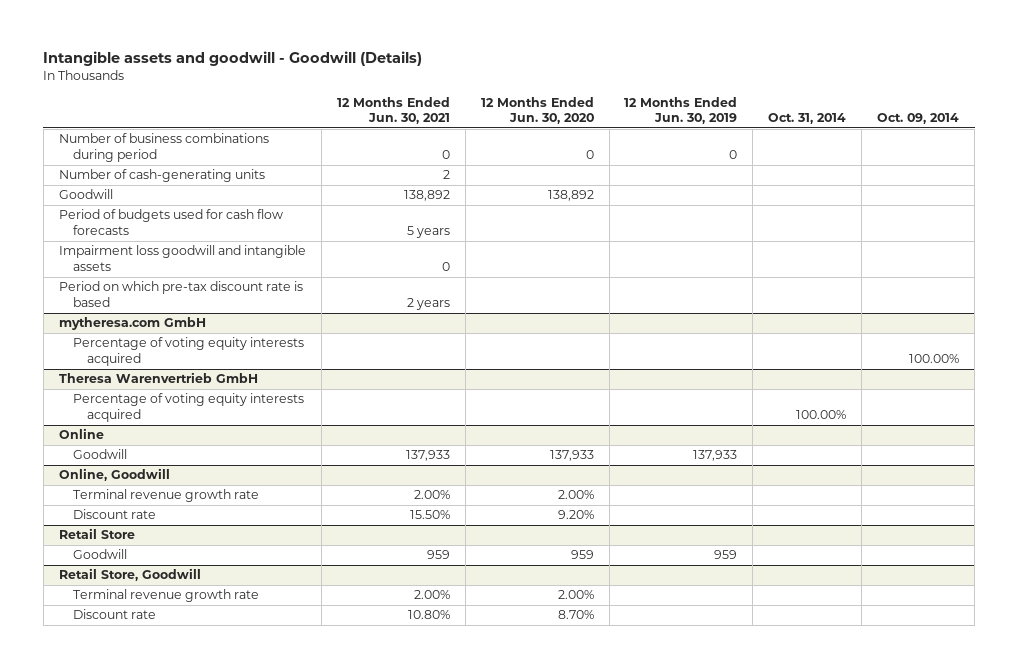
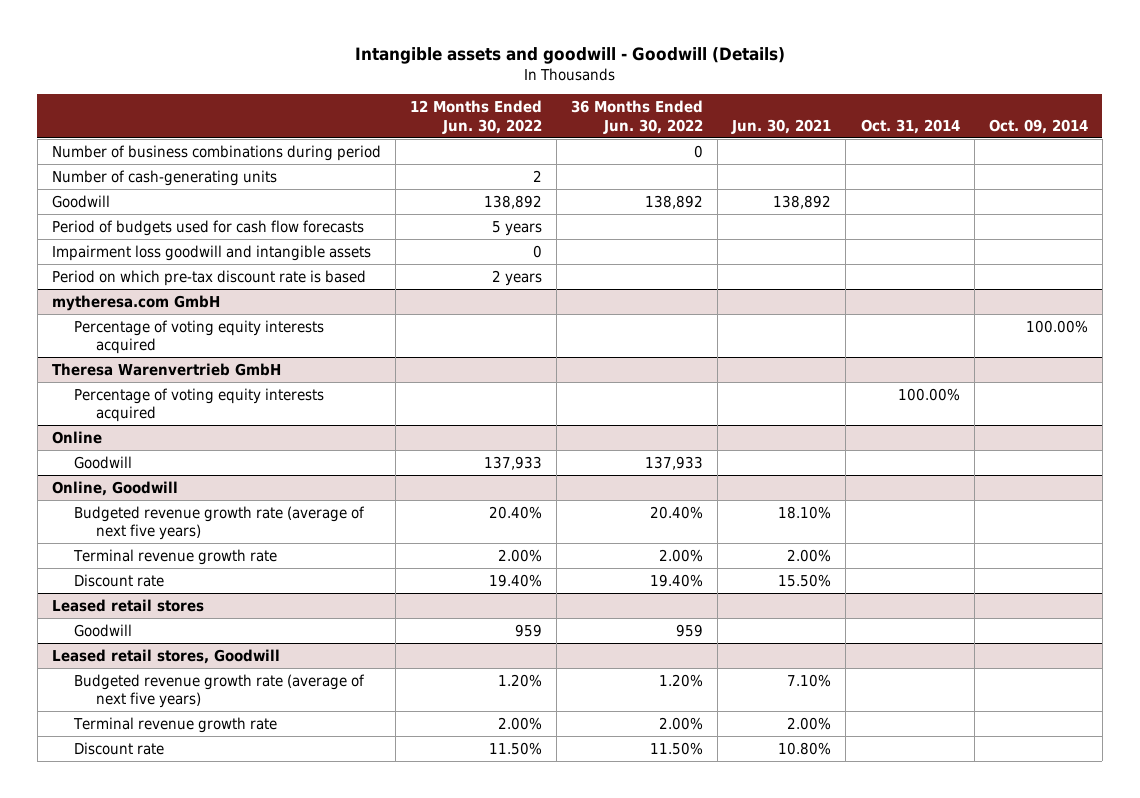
- | 12 Months Ended Jun. 30, 2021 | 12 Months Ended Jun. 30, 2020 | 12 Months Ended Jun. 30, 2019 | Oct. 31, 2014 | Oct. 09, 2014
+ | 12 Months Ended Jun. 30, 2022 | 36 Months Ended Jun. 30, 2022 | Jun. 30, 2021 | Oct. 31, 2014 | Oct. 09, 2014
@ Online, Goodwill
+ Budgeted revenue growth rate (average of next five years) | 20.40% | 20.40% | 18.10% | |
- Retail Store
+ Leased retail stores
- Retail Store, Goodwill
- Terminal revenue growth rate | 2.00% | 2.00% | | |
- Discount rate | 10.80% | 8.70% | | |
+ Leased retail stores, Goodwill
+ Budgeted revenue growth rate (average of next five years) | 1.20% | 1.20% | 7.10% | |
+ Terminal revenue growth rate | 2.00% | 2.00% | 2.00% | |
+ Discount rate | 11.50% | 11.50% | 10.80% | |

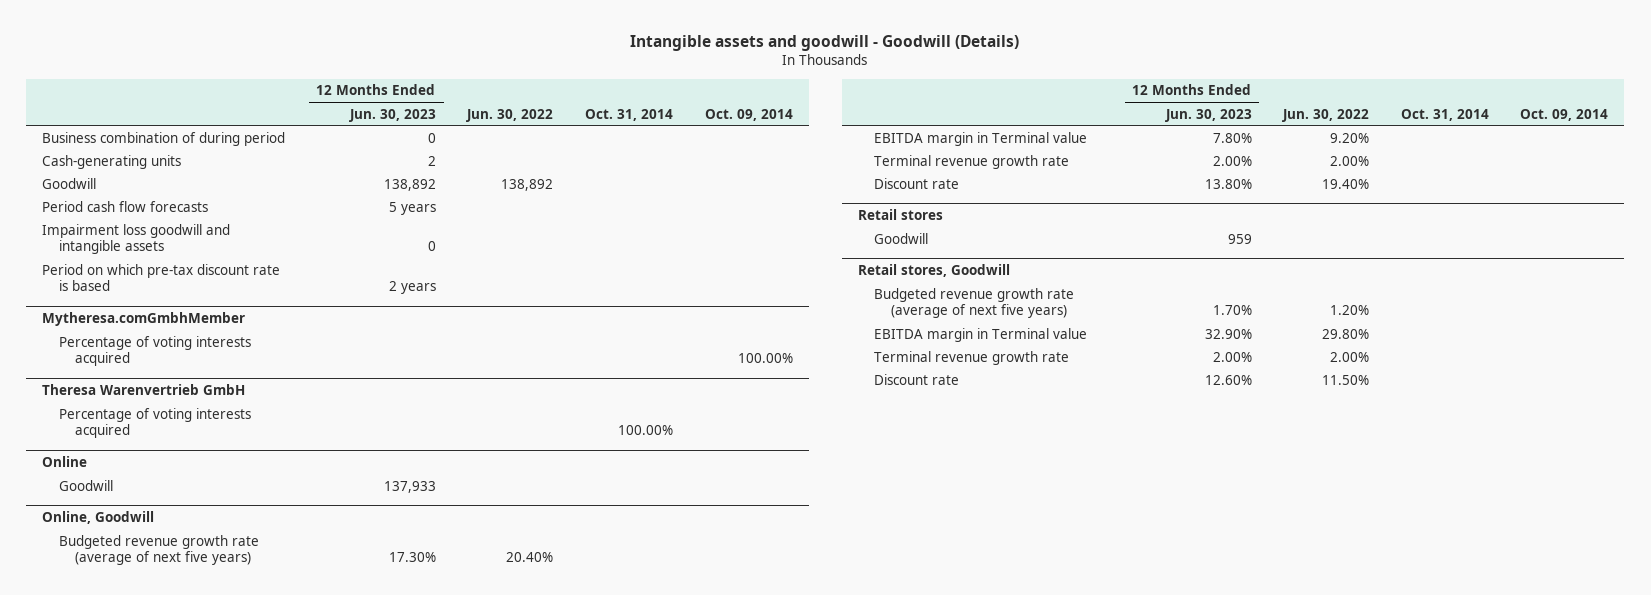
- | 12 Months Ended Jun. 30, 2022 | 36 Months Ended Jun. 30, 2022 | Jun. 30, 2021 | Oct. 31, 2014 | Oct. 09, 2014
+ | 12 Months Ended Jun. 30, 2023 | Jun. 30, 2022 | Oct. 31, 2014 | Oct. 09, 2014
- Number of business combinations during period | | 0 | | |
- Number of cash-generating units | 2 | | | |
+ Business combination of during period | 0 | | |
+ Cash-generating units | 2 | | |
- Period of budgets used for cash flow forecasts | 5 years | | | |
+ Period cash flow forecasts | 5 years | | |
- mytheresa.com GmbH
- Percentage of voting equity interests acquired | | | | | 100.00%
+ Mytheresa.comGmbhMember
+ Percentage of voting interests acquired | | | | 100.00%
@ Theresa Warenvertrieb GmbH
- Percentage of voting equity interests acquired | | | | 100.00% |
+ Percentage of voting interests acquired | | | 100.00% |
@ Online, Goodwill
+ EBITDA margin in Terminal value | 7.80% | 9.20% | |
- Leased retail stores
+ Retail stores
- Leased retail stores, Goodwill
+ Retail stores, Goodwill
+ EBITDA margin in Terminal value | 32.90% | 29.80% | |

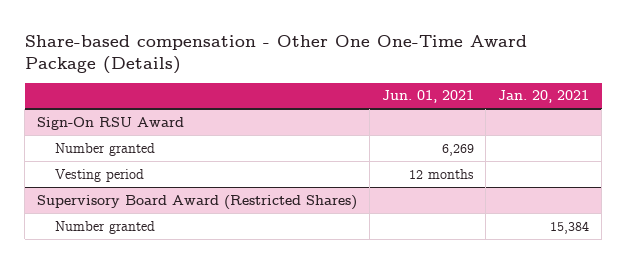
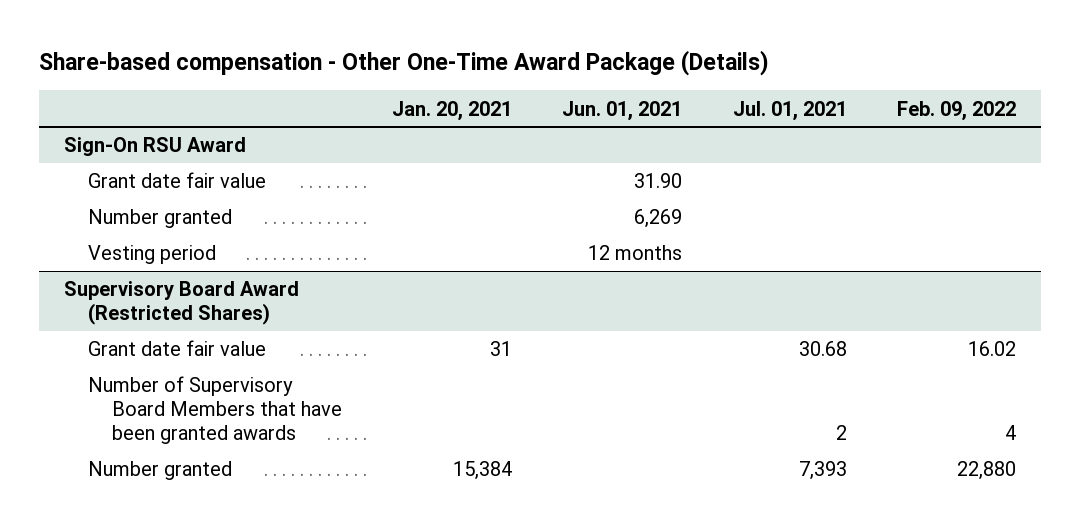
- Share-based compensation - Other One One-Time Award Package (Details)
+ Share-based compensation - Other One-Time Award Package (Details)
- | Jun. 01, 2021 | Jan. 20, 2021
+ | Jan. 20, 2021 | Jun. 01, 2021 | Jul. 01, 2021 | Feb. 09, 2022
@ Sign-On RSU Award
+ Grant date fair value | | 31.90 | |
@ Supervisory Board Award (Restricted Shares)
+ Grant date fair value | 31 | | 30.68 | 16.02
+ Number of Supervisory Board Members that have been granted awards | | | 2 | 4

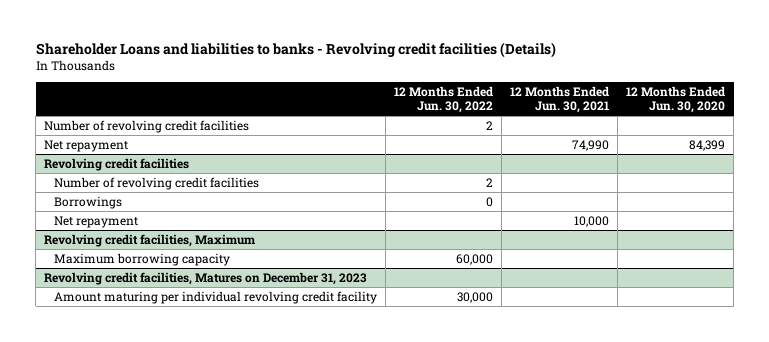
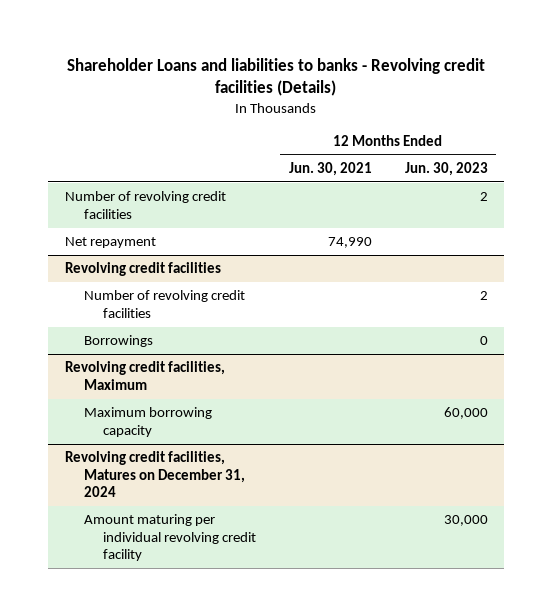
- | 12 Months Ended Jun. 30, 2022 | 12 Months Ended Jun. 30, 2021 | 12 Months Ended Jun. 30, 2020
+ | 12 Months Ended Jun. 30, 2021 | 12 Months Ended Jun. 30, 2023
@ Revolving credit facilities
- Net repayment | | 10,000 |
- Revolving credit facilities, Matures on December 31, 2023
+ Revolving credit facilities, Matures on December 31, 2024

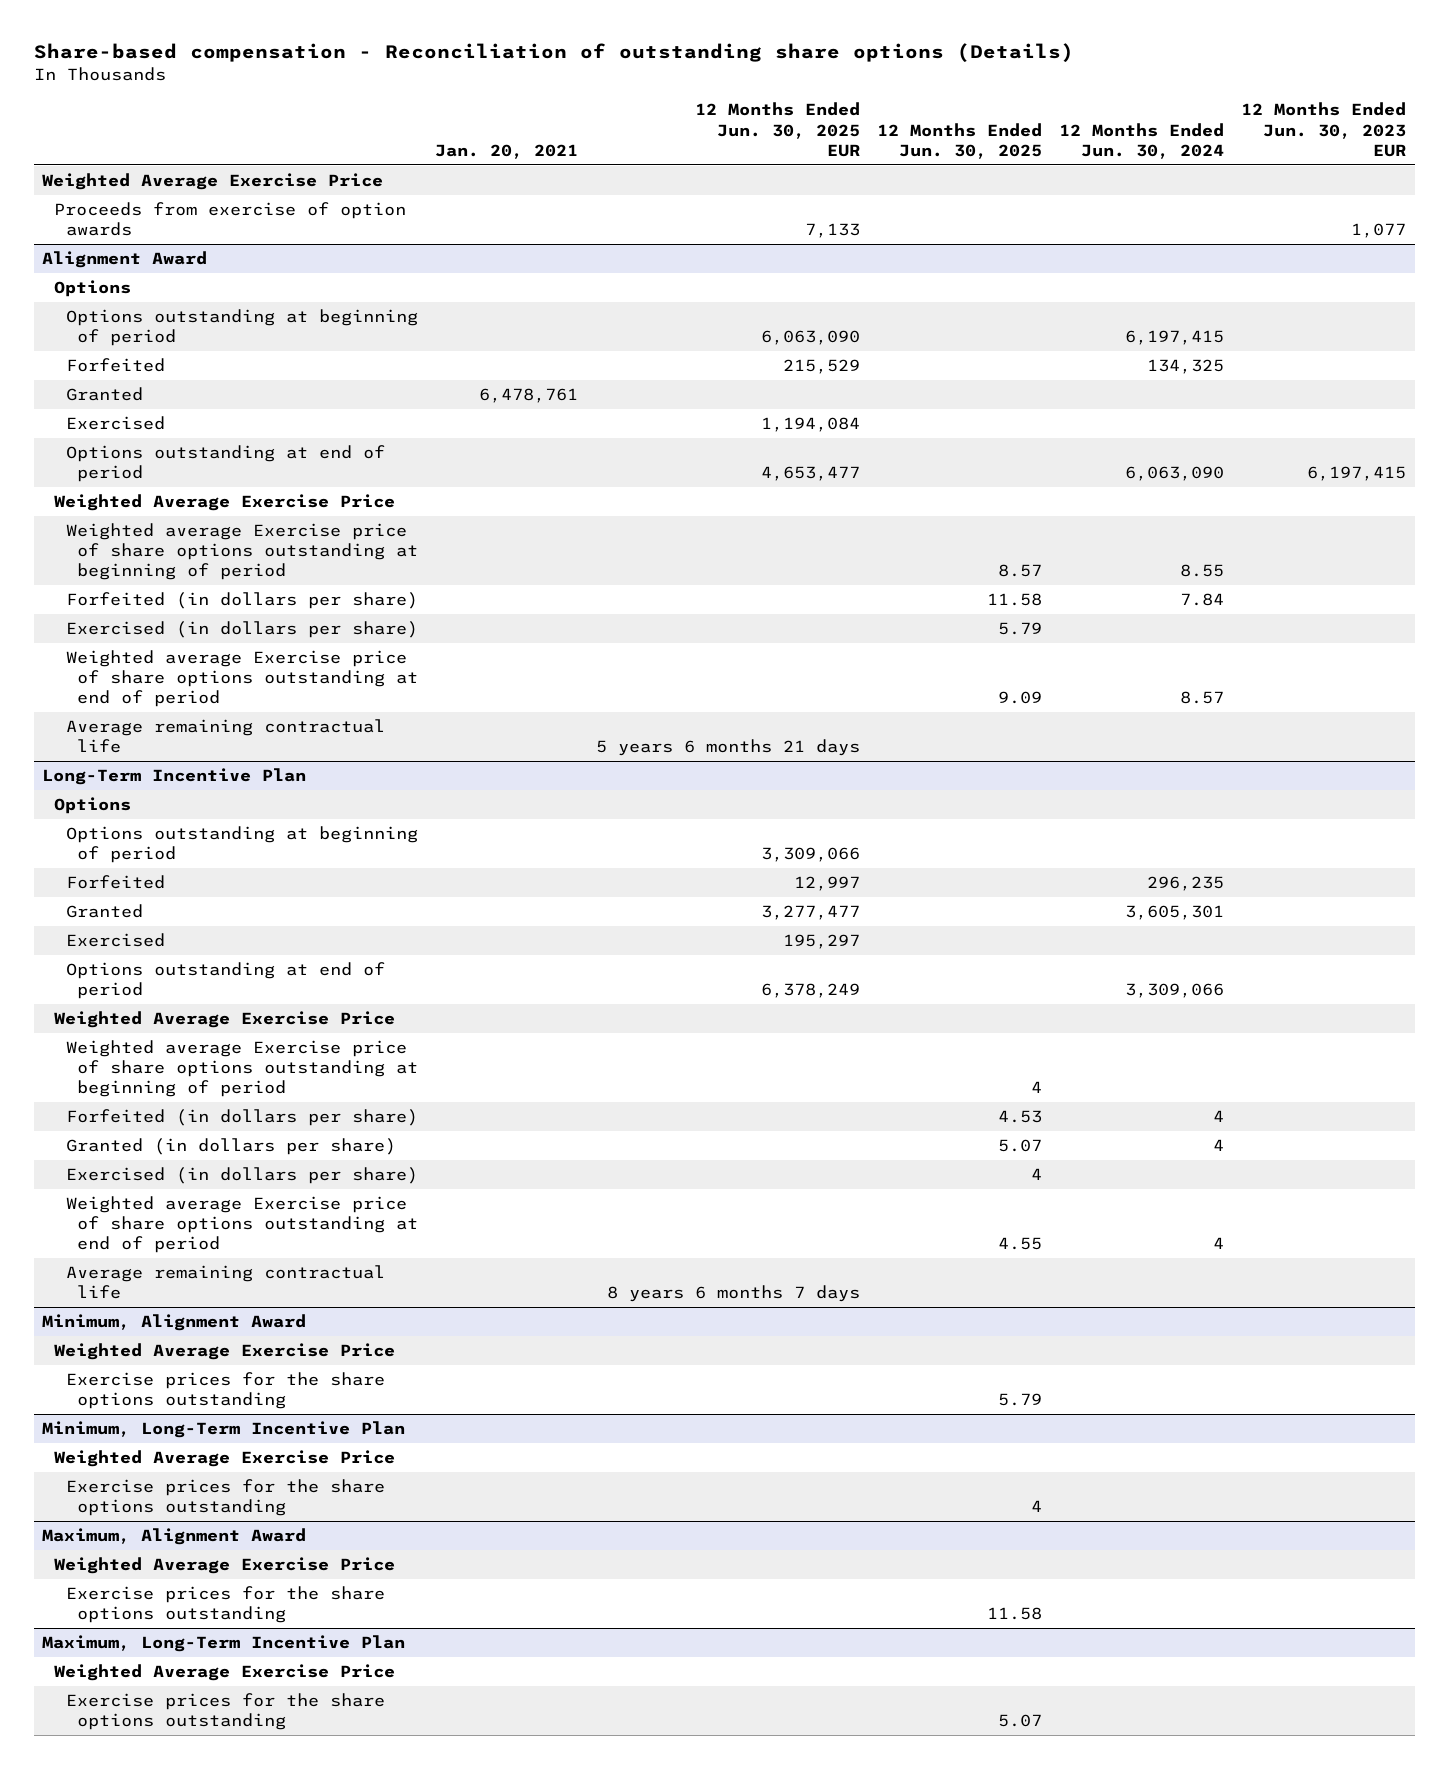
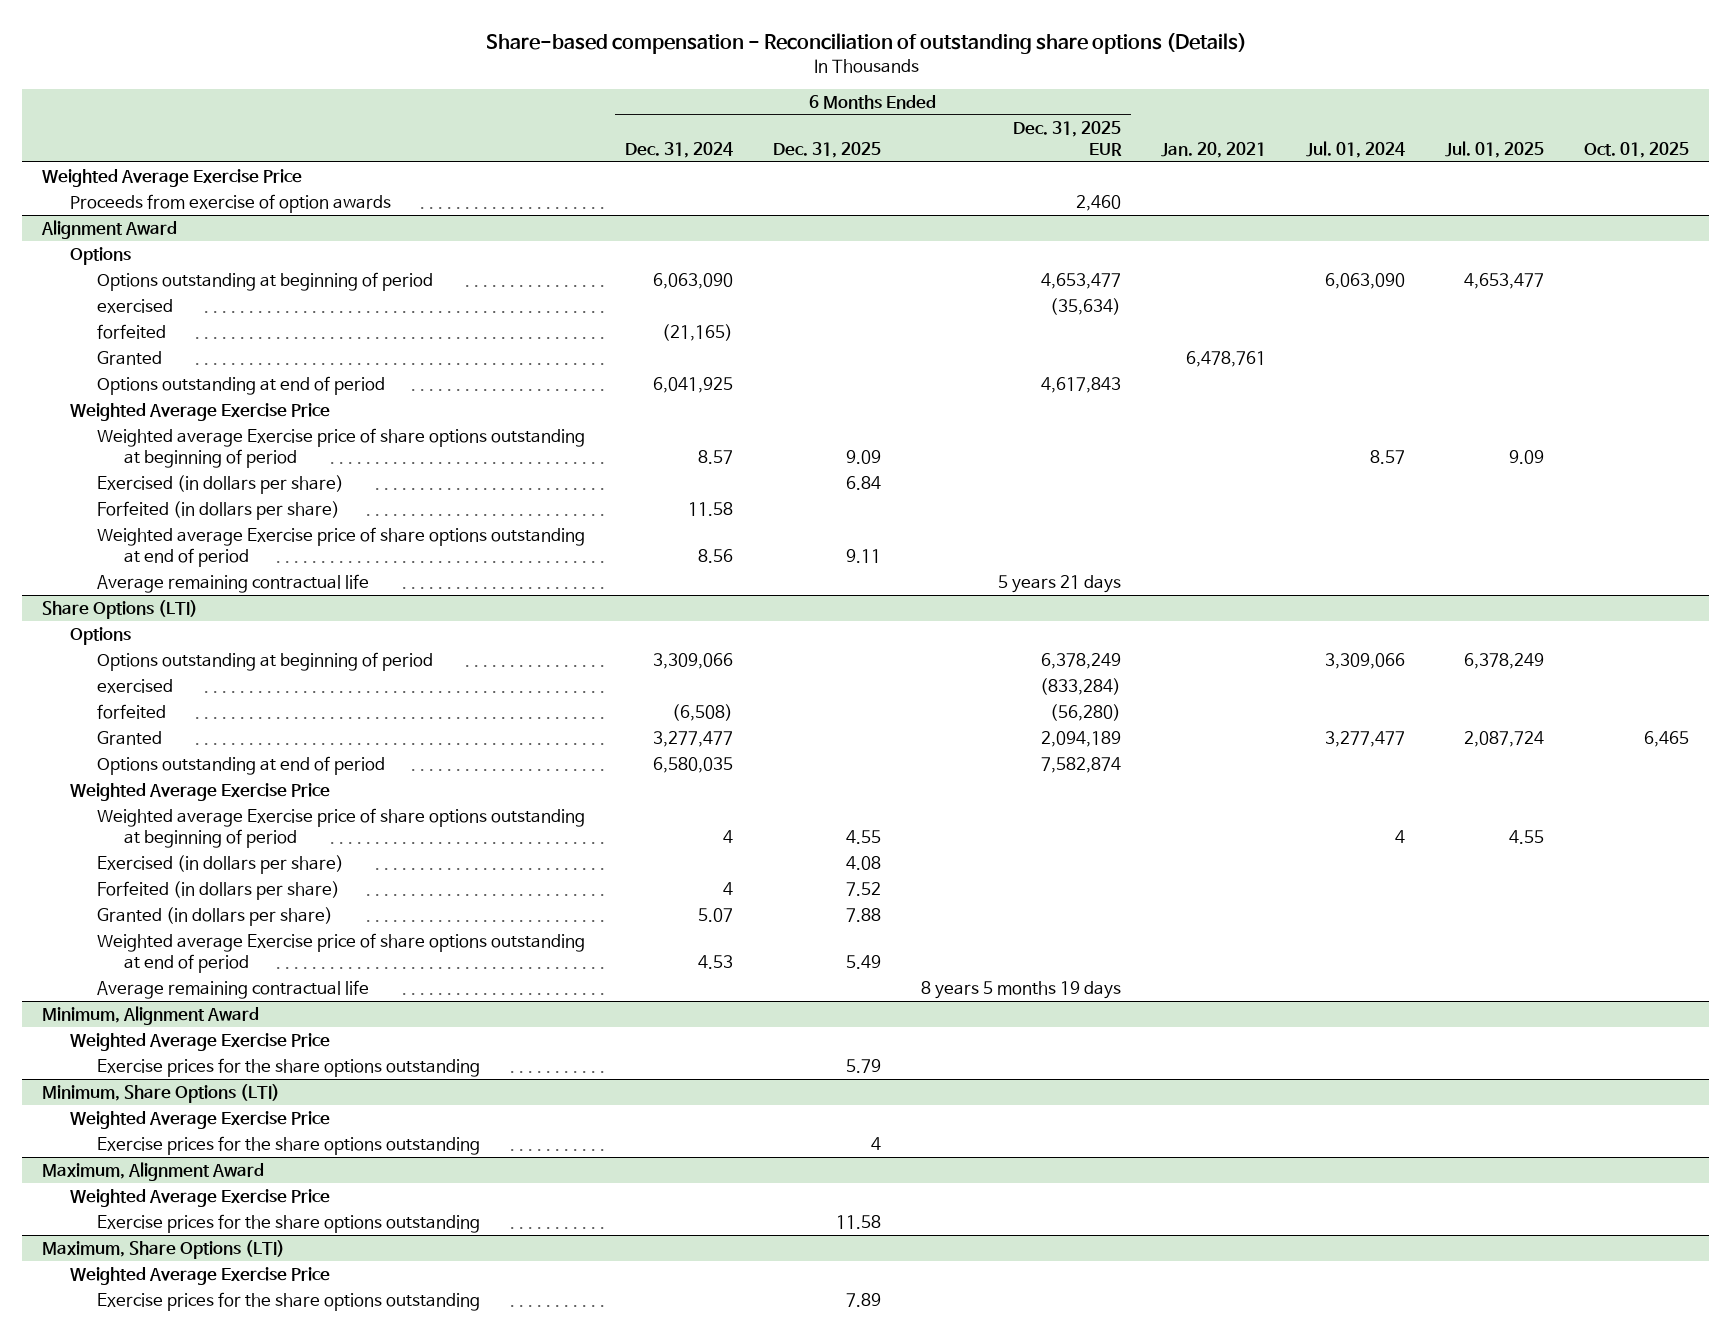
- | Jan. 20, 2021 | 12 Months Ended Jun. 30, 2025 EUR | 12 Months Ended Jun. 30, 2025 | 12 Months Ended Jun. 30, 2024 | 12 Months Ended Jun. 30, 2023 EUR
+ | 6 Months Ended Dec. 31, 2024 | 6 Months Ended Dec. 31, 2025 | 6 Months Ended Dec. 31, 2025 EUR | Jan. 20, 2021 | Jul. 01, 2024 | Jul. 01, 2025 | Oct. 01, 2025
@ Alignment Award
- Forfeited | | 215,529 | | 134,325 |
+ exercised | | | (35,634) | | | |
+ forfeited | (21,165) | | | | | |
- Exercised | | 1,194,084 | | |
moved down: Forfeited (in dollars per share) | 11.58 | | | | | |
- Long-Term Incentive Plan
- Options
- Options outstanding at beginning of period | | 3,309,066 | | |
- Forfeited | | 12,997 | | 296,235 |
- Granted | | 3,277,477 | | 3,605,301 |
- Exercised | | 195,297 | | |
- Options outstanding at end of period | | 6,378,249 | | 3,309,066 |
- Weighted Average Exercise Price
- Weighted average Exercise price of share options outstanding at beginning of period | | | 4 | |
- Forfeited (in dollars per share) | | | 4.53 | 4 |
- Granted (in dollars per share) | | | 5.07 | 4 |
- Exercised (in dollars per share) | | | 4 | |
- Weighted average Exercise price of share options outstanding at end of period | | | 4.55 | 4 |
- Average remaining contractual life | | 8 years 6 months 7 days | | |
+ Share Options (LTI)
+ Options
+ Options outstanding at beginning of period | 3,309,066 | | 6,378,249 | | 3,309,066 | 6,378,249 |
+ exercised | | | (833,284) | | | |
+ forfeited | (6,508) | | (56,280) | | | |
+ Granted | 3,277,477 | | 2,094,189 | | 3,277,477 | 2,087,724 | 6,465
+ Options outstanding at end of period | 6,580,035 | | 7,582,874 | | | |
+ Weighted Average Exercise Price
+ Weighted average Exercise price of share options outstanding at beginning of period | 4 | 4.55 | | | 4 | 4.55 |
+ Exercised (in dollars per share) | | 4.08 | | | | |
+ Forfeited (in dollars per share) | 4 | 7.52 | | | | |
+ Granted (in dollars per share) | 5.07 | 7.88 | | | | |
+ Weighted average Exercise price of share options outstanding at end of period | 4.53 | 5.49 | | | | |
+ Average remaining contractual life | | | 8 years 5 months 19 days | | | |
- Minimum, Long-Term Incentive Plan
- Weighted Average Exercise Price
- Exercise prices for the share options outstanding | | | 4 | |
+ Minimum, Share Options (LTI)
+ Weighted Average Exercise Price
+ Exercise prices for the share options outstanding | | 4 | | | | |
- Maximum, Long-Term Incentive Plan
- Weighted Average Exercise Price
- Exercise prices for the share options outstanding | | | 5.07 | |
+ Maximum, Share Options (LTI)
+ Weighted Average Exercise Price
+ Exercise prices for the share options outstanding | | 7.89 | | | | |

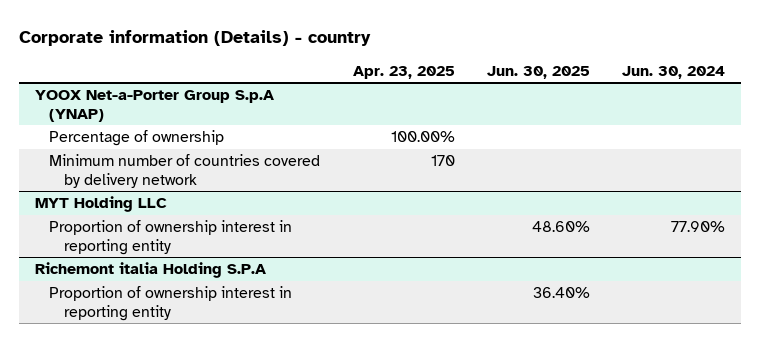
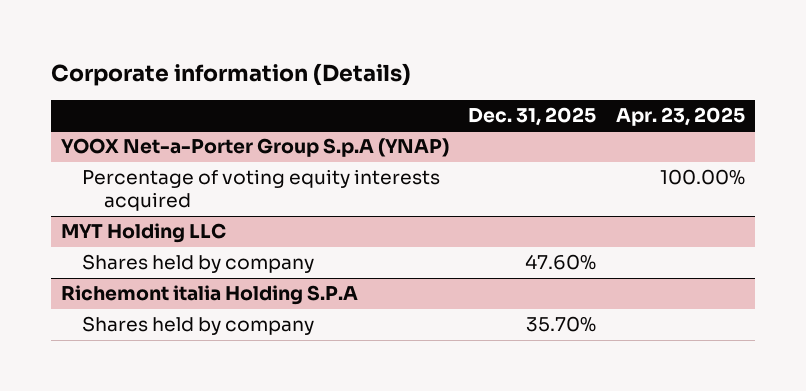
- Corporate information (Details) - country
+ Corporate information (Details)
- | Apr. 23, 2025 | Jun. 30, 2025 | Jun. 30, 2024
+ | Dec. 31, 2025 | Apr. 23, 2025
@ YOOX Net-a-Porter Group S.p.A (YNAP)
- Percentage of ownership | 100.00% | |
- Minimum number of countries covered by delivery network | 170 | |
+ Percentage of voting equity interests acquired | | 100.00%
@ MYT Holding LLC
- Proportion of ownership interest in reporting entity | | 48.60% | 77.90%
+ Shares held by company | 47.60% |
@ Richemont italia Holding S.P.A
- Proportion of ownership interest in reporting entity | | 36.40% |
+ Shares held by company | 35.70% |

